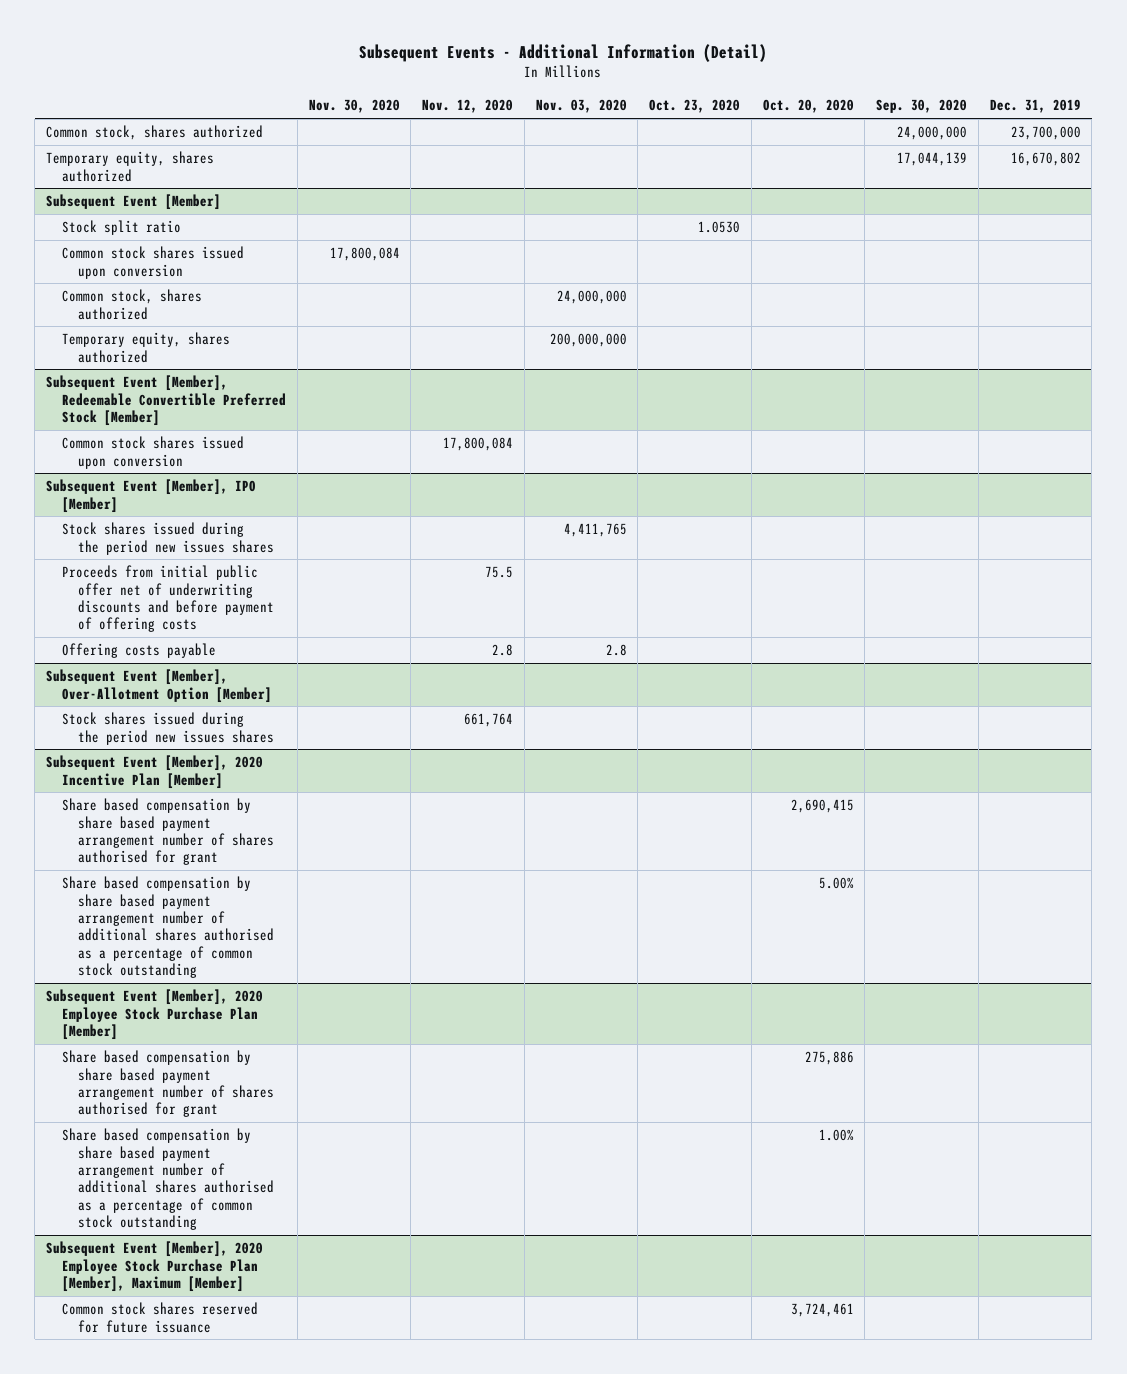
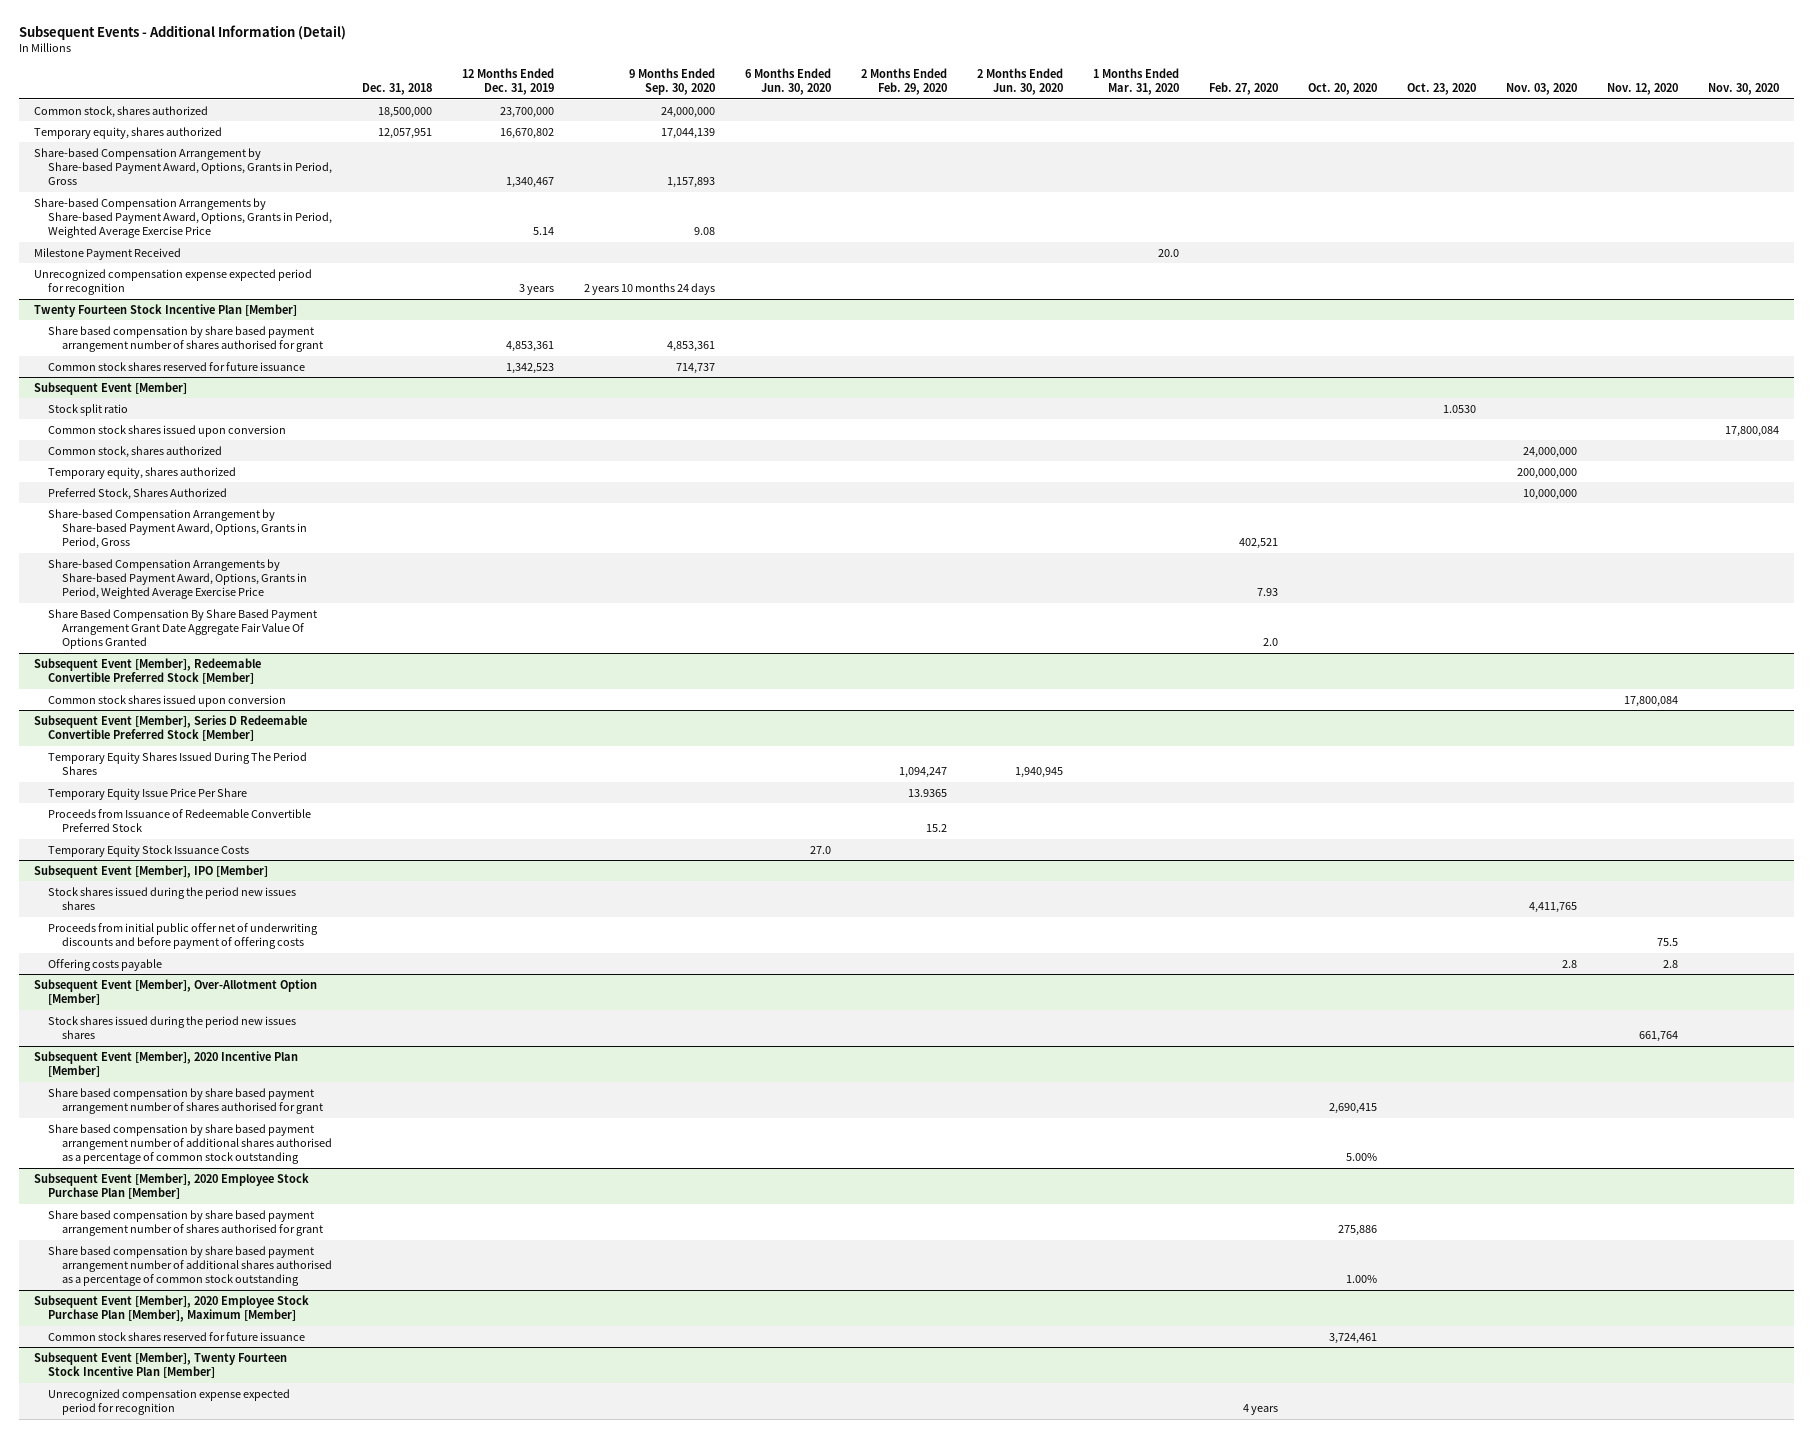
- | Nov. 30, 2020 | Nov. 12, 2020 | Nov. 03, 2020 | Oct. 23, 2020 | Oct. 20, 2020 | Sep. 30, 2020 | Dec. 31, 2019
+ | Dec. 31, 2018 | 12 Months Ended Dec. 31, 2019 | 9 Months Ended Sep. 30, 2020 | 6 Months Ended Jun. 30, 2020 | 2 Months Ended Feb. 29, 2020 | 2 Months Ended Jun. 30, 2020 | 1 Months Ended Mar. 31, 2020 | Feb. 27, 2020 | Oct. 20, 2020 | Oct. 23, 2020 | Nov. 03, 2020 | Nov. 12, 2020 | Nov. 30, 2020
+ Share-based Compensation Arrangement by Share-based Payment Award, Options, Grants in Period, Gross | | 1,340,467 | 1,157,893 | | | | | | | | | |
+ Share-based Compensation Arrangements by Share-based Payment Award, Options, Grants in Period, Weighted Average Exercise Price | | 5.14 | 9.08 | | | | | | | | | |
+ Milestone Payment Received | | | | | | | 20.0 | | | | | |
+ Unrecognized compensation expense expected period for recognition | | 3 years | 2 years 10 months 24 days | | | | | | | | | |
+ Twenty Fourteen Stock Incentive Plan [Member]
+ Share based compensation by share based payment arrangement number of shares authorised for grant | | 4,853,361 | 4,853,361 | | | | | | | | | |
+ Common stock shares reserved for future issuance | | 1,342,523 | 714,737 | | | | | | | | | |
@ Subsequent Event [Member]
+ Preferred Stock, Shares Authorized | | | | | | | | | | | 10,000,000 | |
+ Share-based Compensation Arrangement by Share-based Payment Award, Options, Grants in Period, Gross | | | | | | | | 402,521 | | | | |
+ Share-based Compensation Arrangements by Share-based Payment Award, Options, Grants in Period, Weighted Average Exercise Price | | | | | | | | 7.93 | | | | |
+ Share Based Compensation By Share Based Payment Arrangement Grant Date Aggregate Fair Value Of Options Granted | | | | | | | | 2.0 | | | | |
+ Subsequent Event [Member], Series D Redeemable Convertible Preferred Stock [Member]
+ Temporary Equity Shares Issued During The Period Shares | | | | | 1,094,247 | 1,940,945 | | | | | | |
+ Temporary Equity Issue Price Per Share | | | | | 13.9365 | | | | | | | |
+ Proceeds from Issuance of Redeemable Convertible Preferred Stock | | | | | 15.2 | | | | | | | |
+ Temporary Equity Stock Issuance Costs | | | | 27.0 | | | | | | | | |
+ Subsequent Event [Member], Twenty Fourteen Stock Incentive Plan [Member]
+ Unrecognized compensation expense expected period for recognition | | | | | | | | 4 years | | | | |

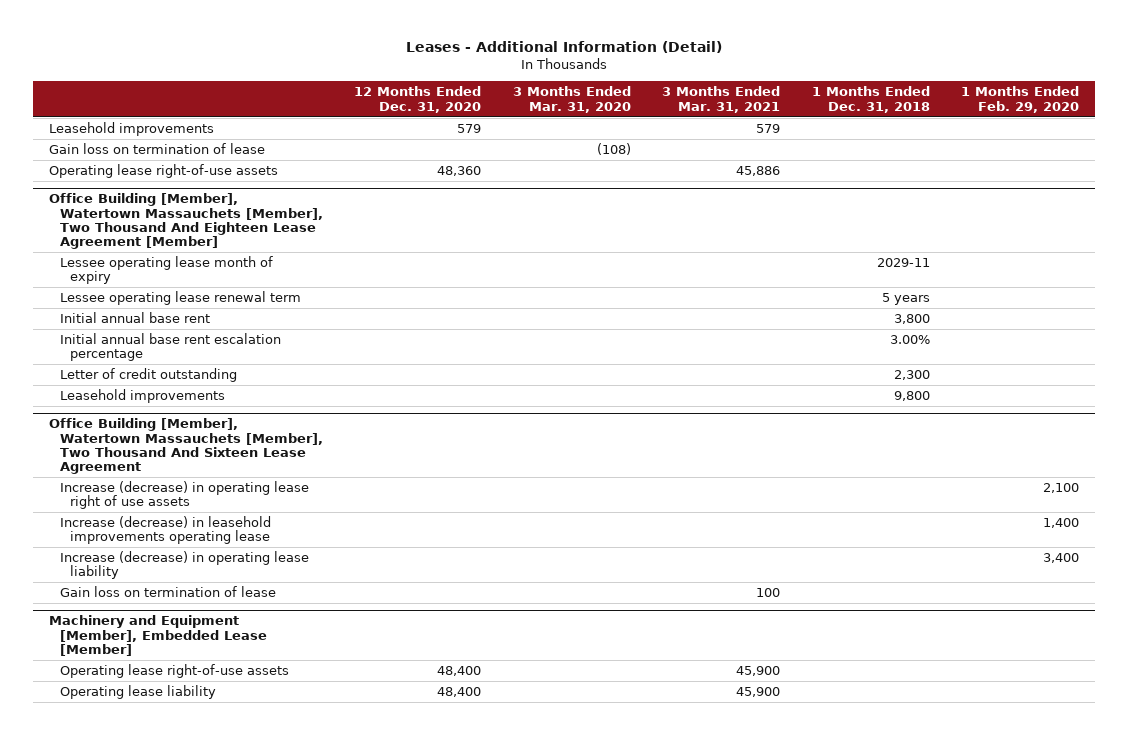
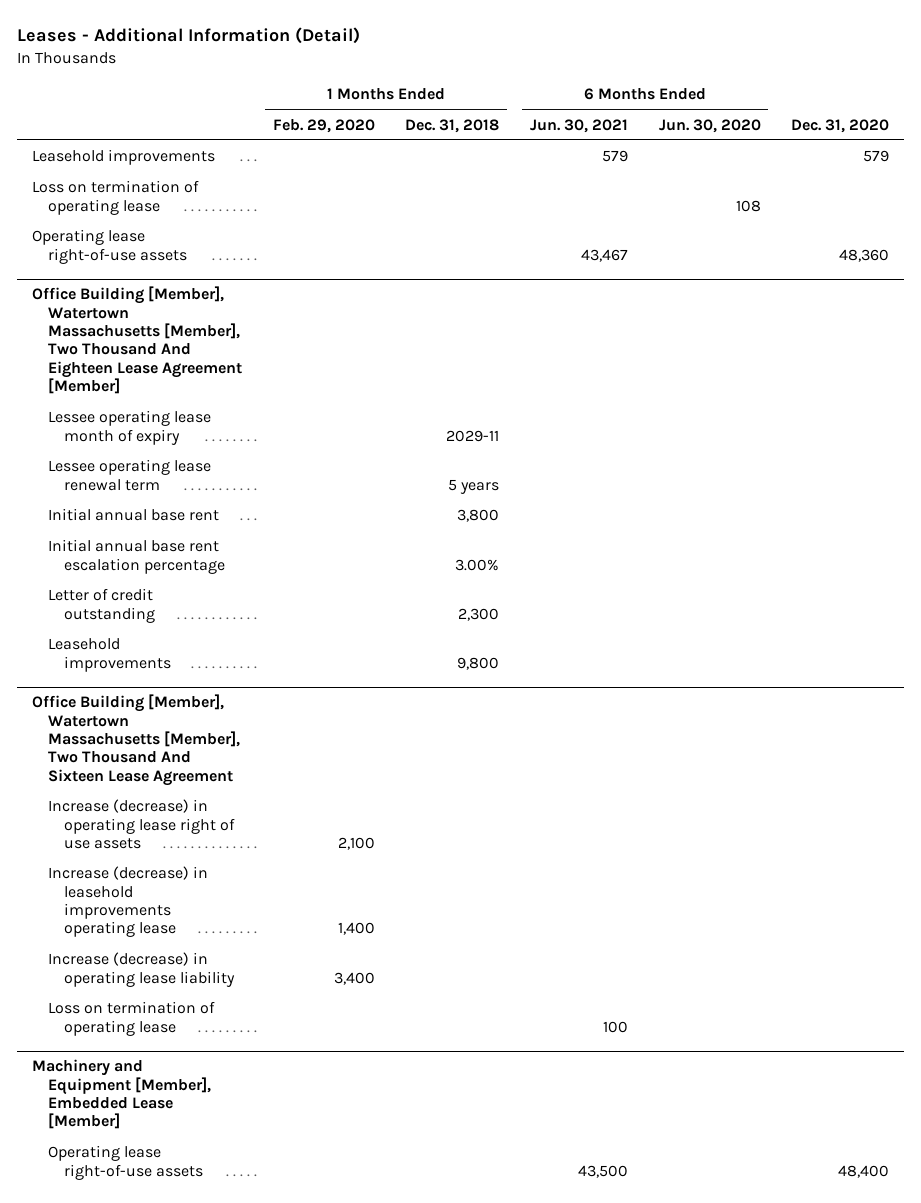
- | 12 Months Ended Dec. 31, 2020 | 3 Months Ended Mar. 31, 2020 | 3 Months Ended Mar. 31, 2021 | 1 Months Ended Dec. 31, 2018 | 1 Months Ended Feb. 29, 2020
+ | 1 Months Ended Feb. 29, 2020 | 1 Months Ended Dec. 31, 2018 | 6 Months Ended Jun. 30, 2021 | 6 Months Ended Jun. 30, 2020 | Dec. 31, 2020
- Gain loss on termination of lease | | (108) | | |
+ Loss on termination of operating lease | | | | 108 |
- Office Building [Member], Watertown Massauchets [Member], Two Thousand And Eighteen Lease Agreement [Member]
+ Office Building [Member], Watertown Massachusetts [Member], Two Thousand And Eighteen Lease Agreement [Member]
- Office Building [Member], Watertown Massauchets [Member], Two Thousand And Sixteen Lease Agreement
+ Office Building [Member], Watertown Massachusetts [Member], Two Thousand And Sixteen Lease Agreement
- Gain loss on termination of lease | | | 100 | |
+ Loss on termination of operating lease | | | 100 | |
@ Machinery and Equipment [Member], Embedded Lease [Member]
- Operating lease liability | 48,400 | | 45,900 | |

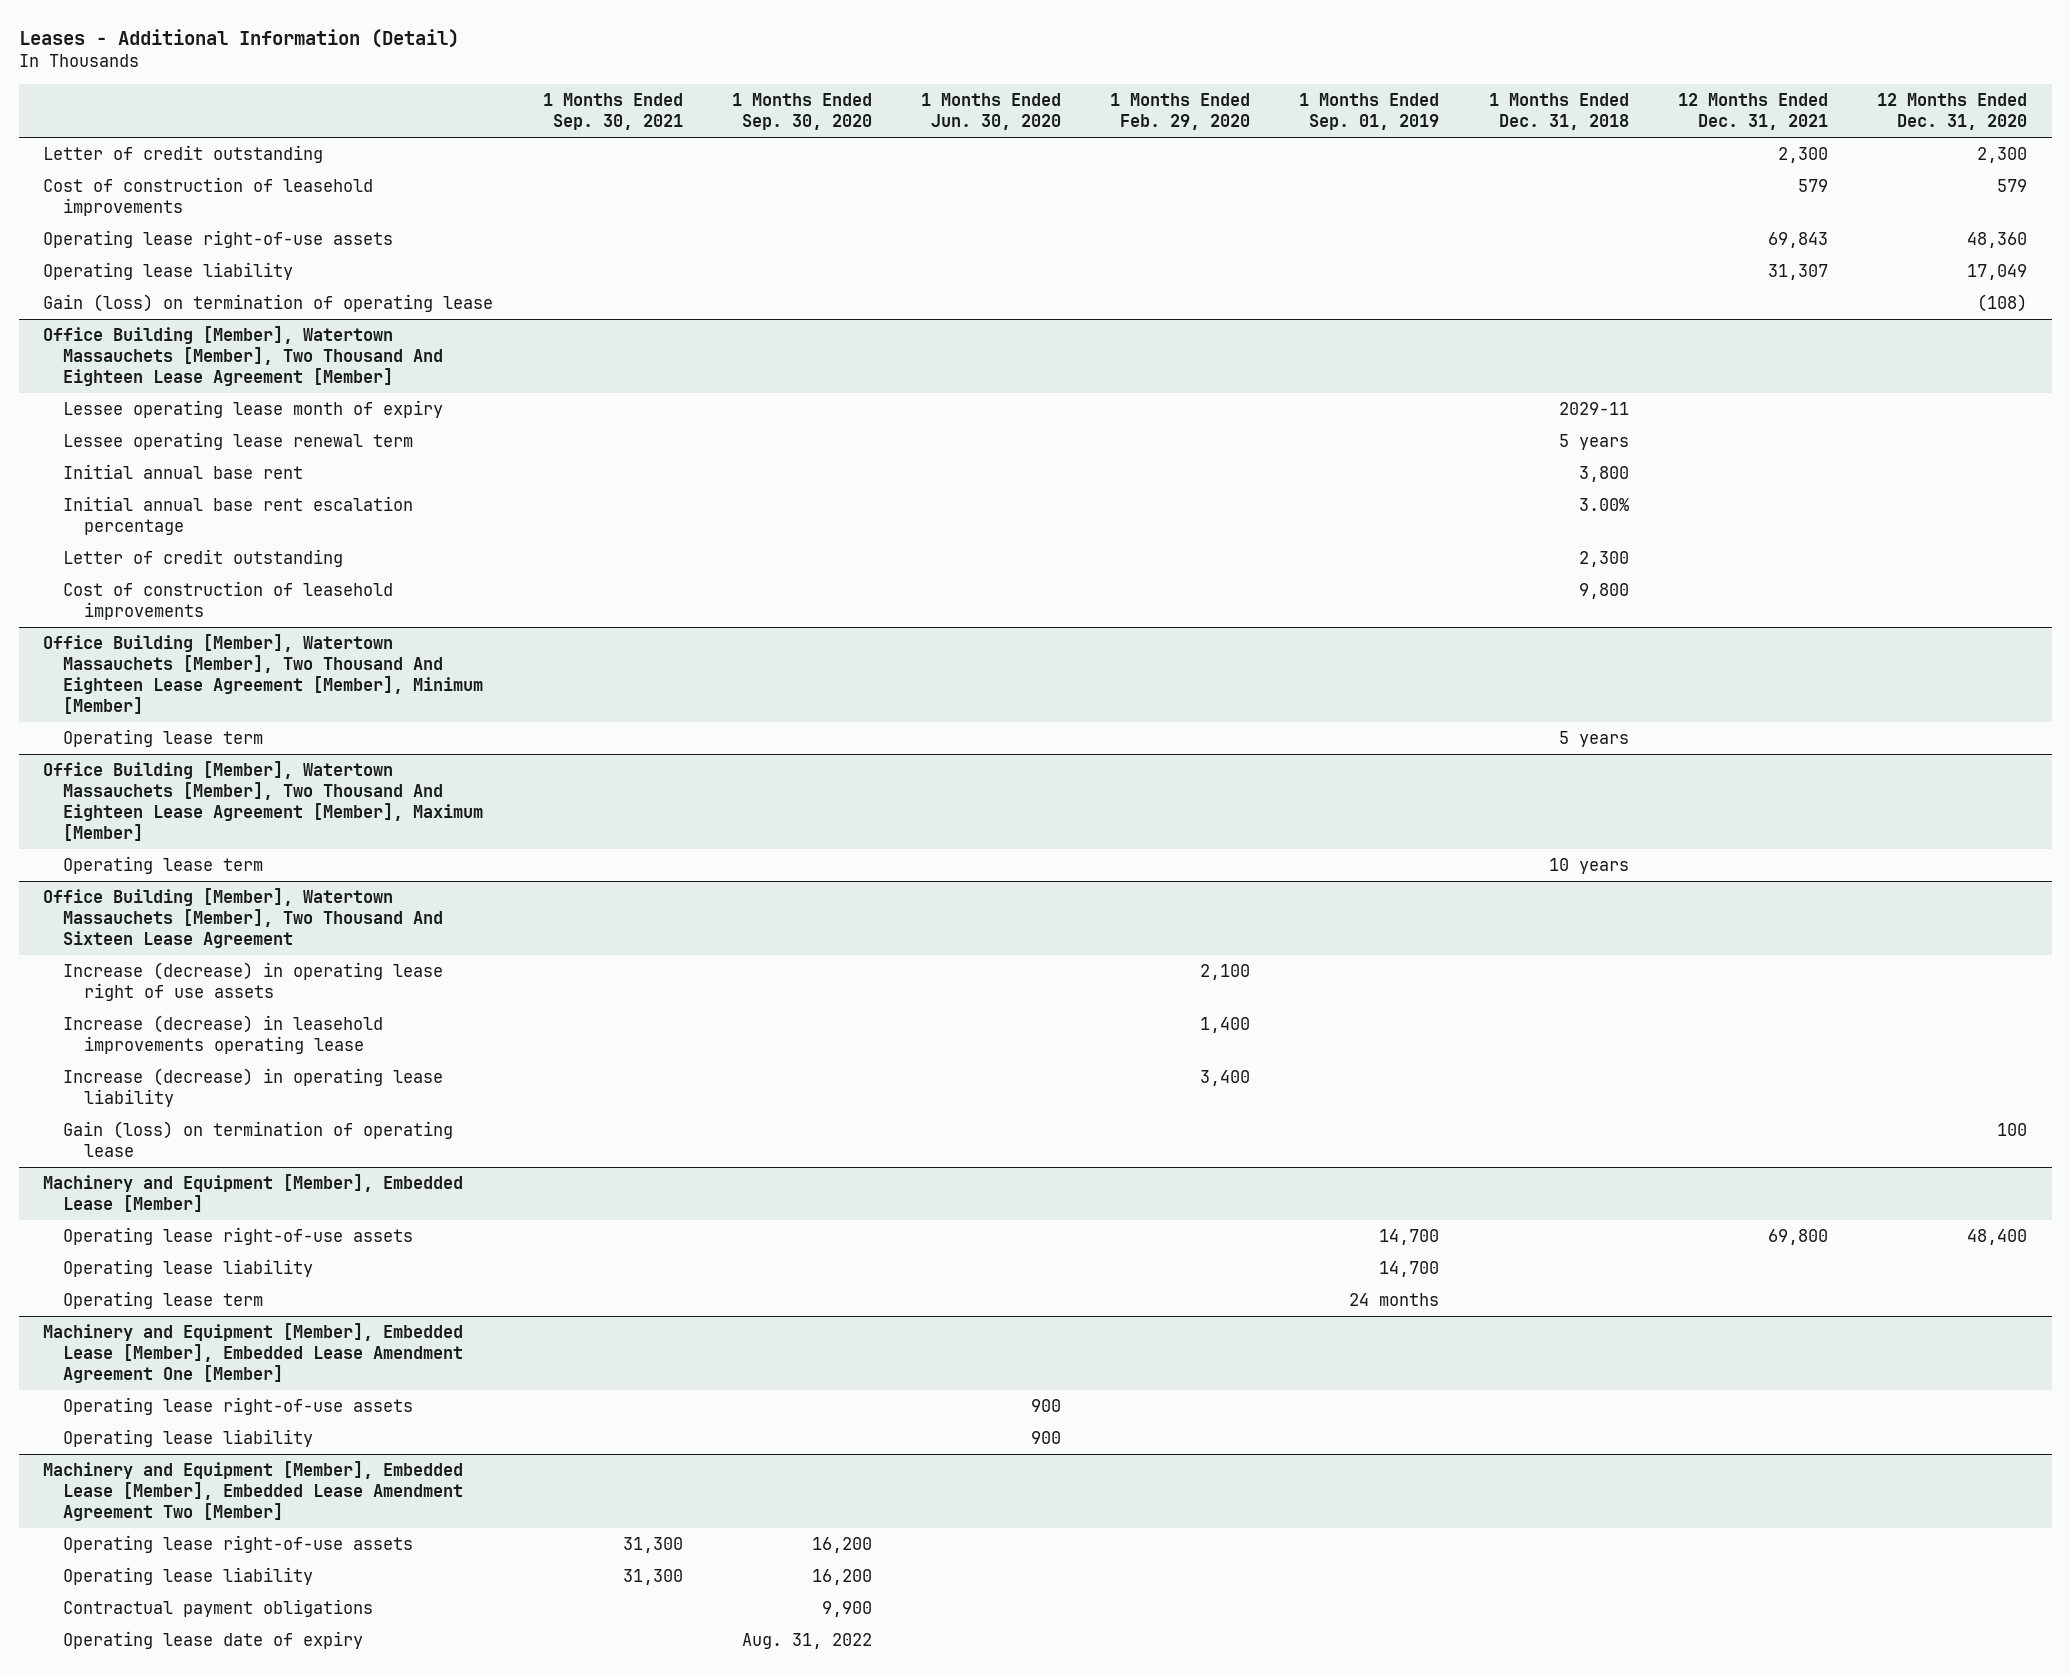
- | 1 Months Ended Feb. 29, 2020 | 1 Months Ended Dec. 31, 2018 | 6 Months Ended Jun. 30, 2021 | 6 Months Ended Jun. 30, 2020 | Dec. 31, 2020
+ | 1 Months Ended Sep. 30, 2021 | 1 Months Ended Sep. 30, 2020 | 1 Months Ended Jun. 30, 2020 | 1 Months Ended Feb. 29, 2020 | 1 Months Ended Sep. 01, 2019 | 1 Months Ended Dec. 31, 2018 | 12 Months Ended Dec. 31, 2021 | 12 Months Ended Dec. 31, 2020
- Leasehold improvements | | | 579 | | 579
- Loss on termination of operating lease | | | | 108 |
+ Letter of credit outstanding | | | | | | | 2,300 | 2,300
+ Cost of construction of leasehold improvements | | | | | | | 579 | 579
- Office Building [Member], Watertown Massachusetts [Member], Two Thousand And Eighteen Lease Agreement [Member]
+ Operating lease liability | | | | | | | 31,307 | 17,049
+ Gain (loss) on termination of operating lease | | | | | | | | (108)
+ Office Building [Member], Watertown Massauchets [Member], Two Thousand And Eighteen Lease Agreement [Member]
- Leasehold improvements | | 9,800 | | |
- Office Building [Member], Watertown Massachusetts [Member], Two Thousand And Sixteen Lease Agreement
+ Cost of construction of leasehold improvements | | | | | | 9,800 | |
+ Office Building [Member], Watertown Massauchets [Member], Two Thousand And Eighteen Lease Agreement [Member], Minimum [Member]
+ Operating lease term | | | | | | 5 years | |
+ Office Building [Member], Watertown Massauchets [Member], Two Thousand And Eighteen Lease Agreement [Member], Maximum [Member]
+ Operating lease term | | | | | | 10 years | |
+ Office Building [Member], Watertown Massauchets [Member], Two Thousand And Sixteen Lease Agreement
- Loss on termination of operating lease | | | 100 | |
+ Gain (loss) on termination of operating lease | | | | | | | | 100
@ Machinery and Equipment [Member], Embedded Lease [Member]
+ Operating lease liability | | | | | 14,700 | | |
+ Operating lease term | | | | | 24 months | | |
+ Machinery and Equipment [Member], Embedded Lease [Member], Embedded Lease Amendment Agreement One [Member]
+ Operating lease right-of-use assets | | | 900 | | | | |
+ Operating lease liability | | | 900 | | | | |
+ Machinery and Equipment [Member], Embedded Lease [Member], Embedded Lease Amendment Agreement Two [Member]
+ Operating lease right-of-use assets | 31,300 | 16,200 | | | | | |
+ Operating lease liability | 31,300 | 16,200 | | | | | |
+ Contractual payment obligations | | 9,900 | | | | | |
+ Operating lease date of expiry | | Aug. 31, 2022 | | | | | |

